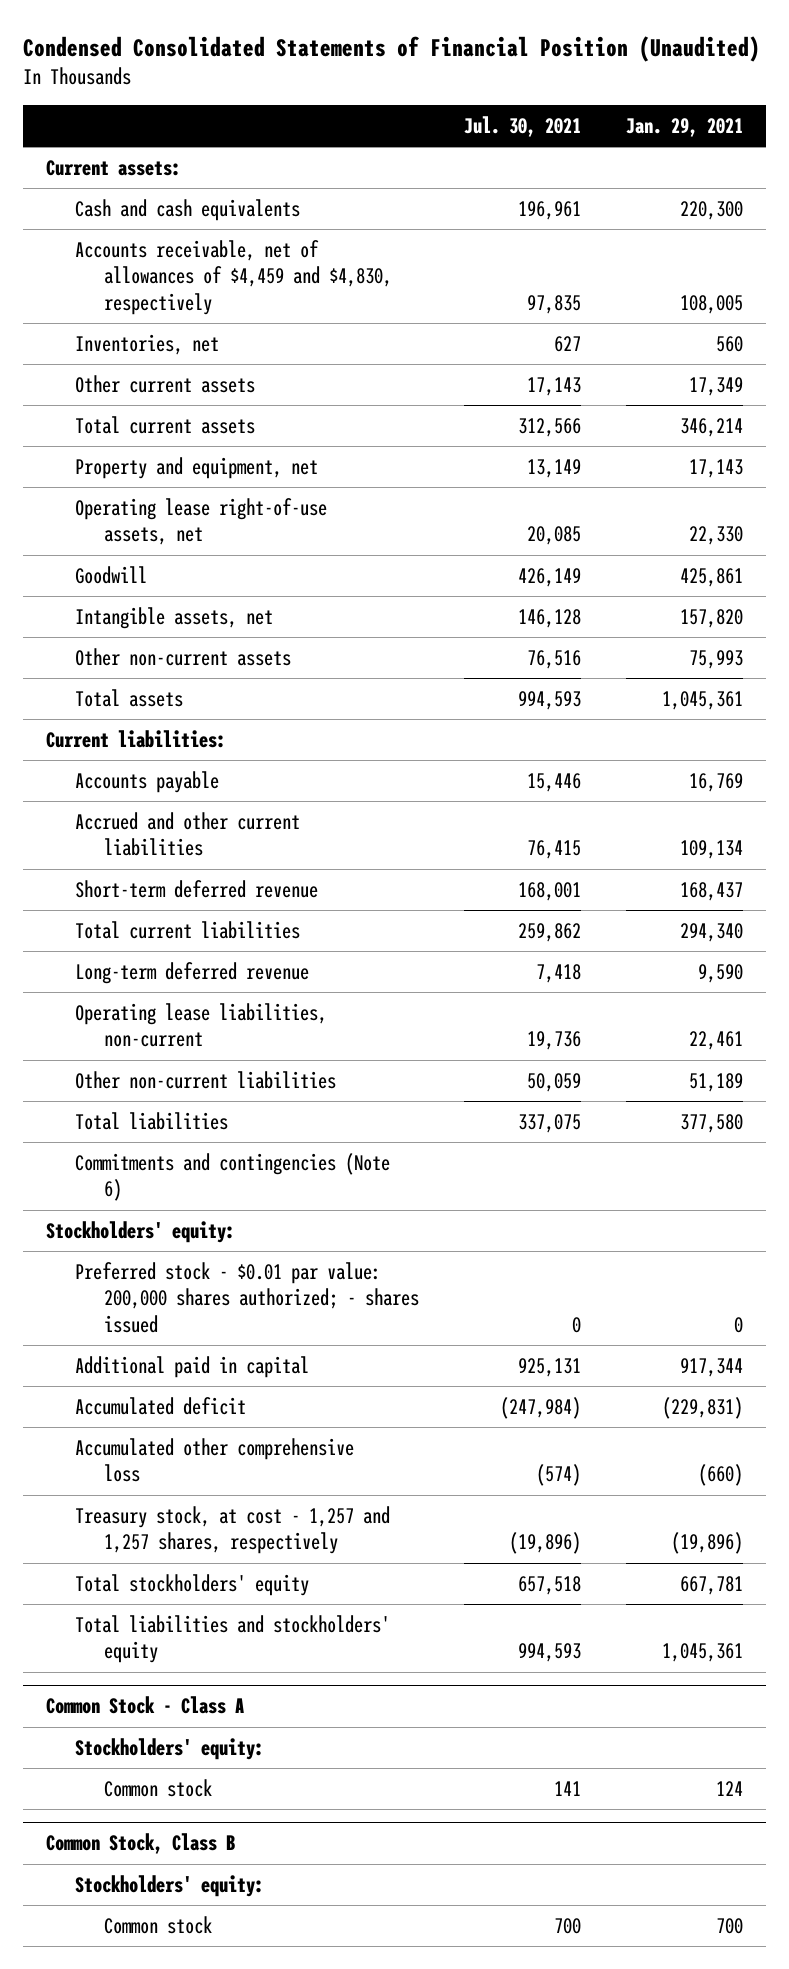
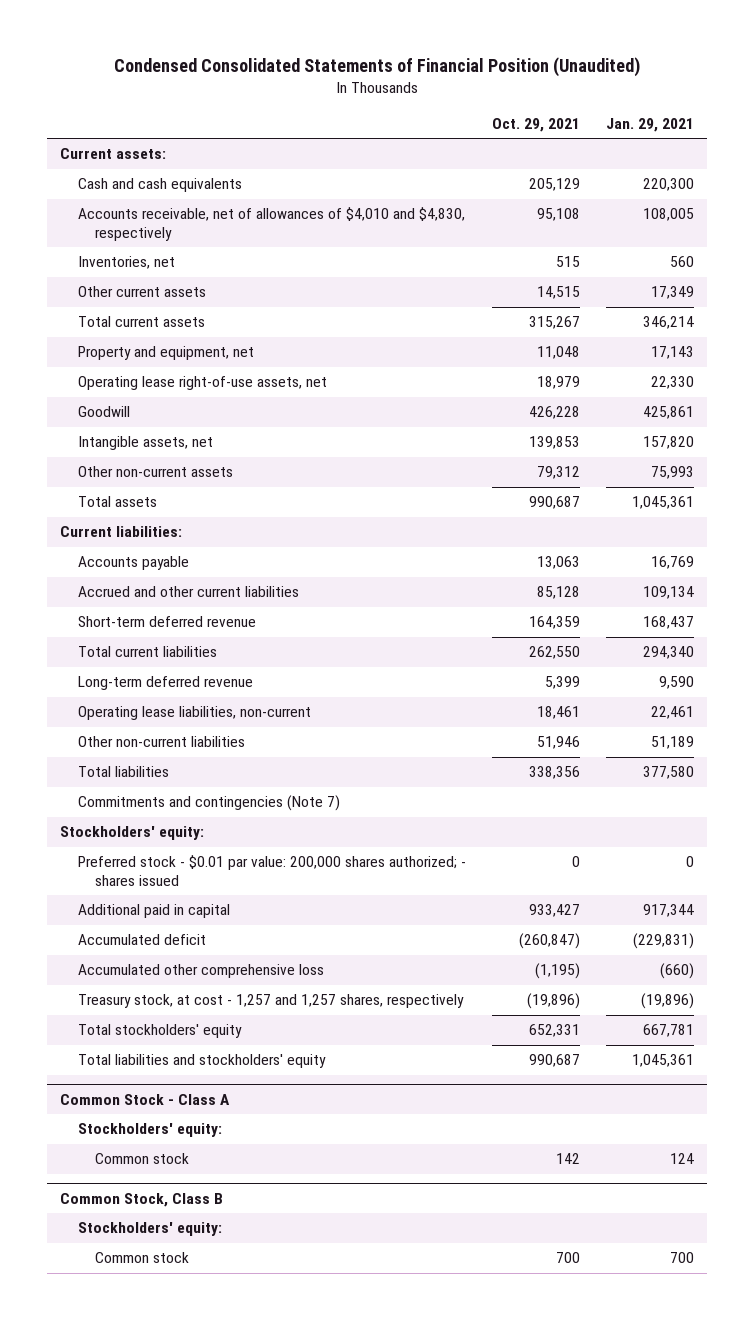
- | Jul. 30, 2021 | Jan. 29, 2021
+ | Oct. 29, 2021 | Jan. 29, 2021
- Accounts receivable, net of allowances of $4,459 and $4,830, respectively | 97,835 | 108,005
+ Accounts receivable, net of allowances of $4,010 and $4,830, respectively | 95,108 | 108,005
- Commitments and contingencies (Note 6)
+ Commitments and contingencies (Note 7)

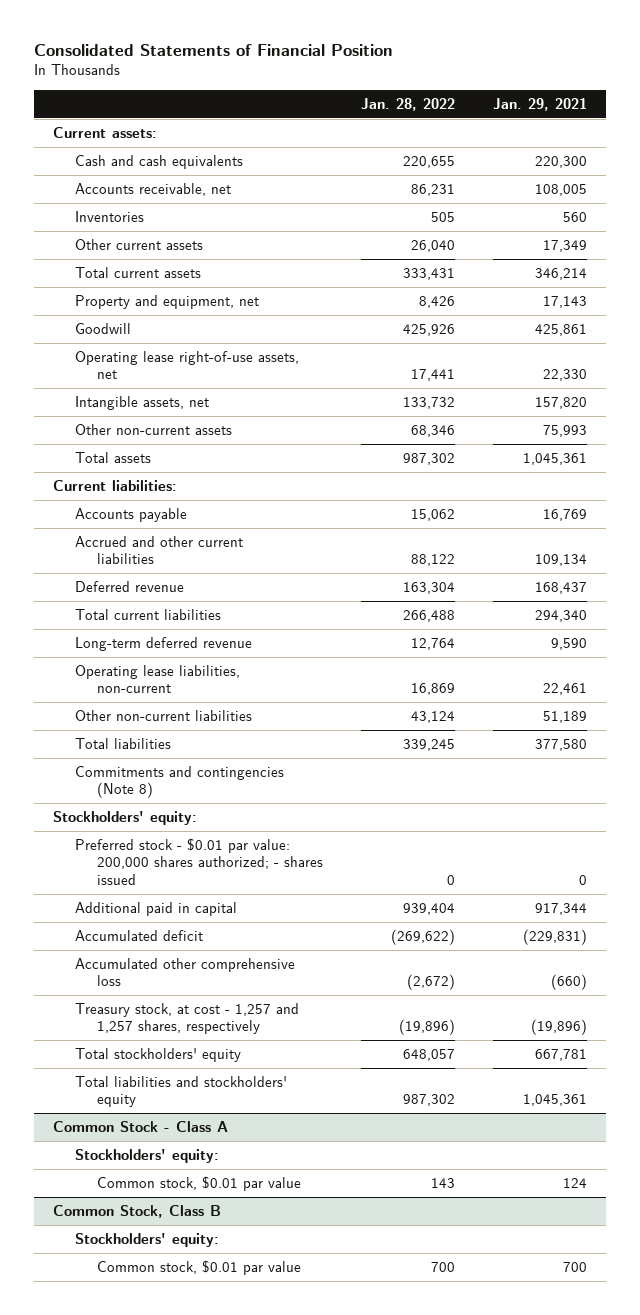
- Condensed Consolidated Statements of Financial Position (Unaudited)
+ Consolidated Statements of Financial Position
- | Oct. 29, 2021 | Jan. 29, 2021
+ | Jan. 28, 2022 | Jan. 29, 2021
- Accounts receivable, net of allowances of $4,010 and $4,830, respectively | 95,108 | 108,005
- Inventories, net | 515 | 560
+ Accounts receivable, net | 86,231 | 108,005
+ Inventories | 505 | 560
moved down: Operating lease right-of-use assets, net | 17,441 | 22,330
- Short-term deferred revenue | 164,359 | 168,437
+ Deferred revenue | 163,304 | 168,437
- Commitments and contingencies (Note 7)
+ Commitments and contingencies (Note 8)
@ Common Stock - Class A
- Common stock | 142 | 124
+ Common stock, $0.01 par value | 143 | 124
@ Common Stock, Class B
- Common stock | 700 | 700
+ Common stock, $0.01 par value | 700 | 700

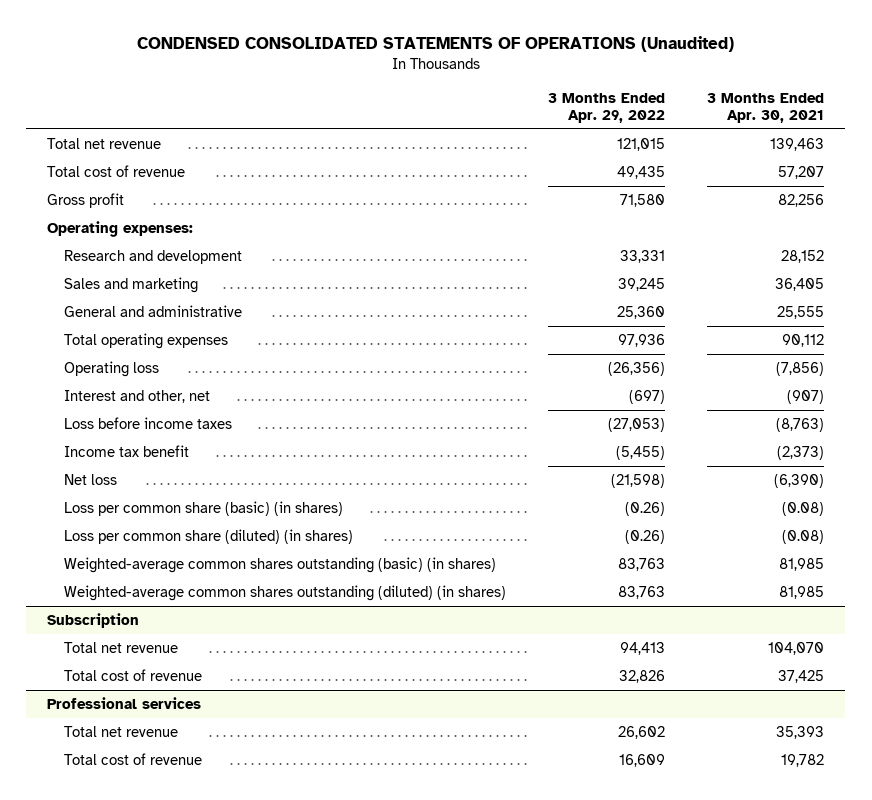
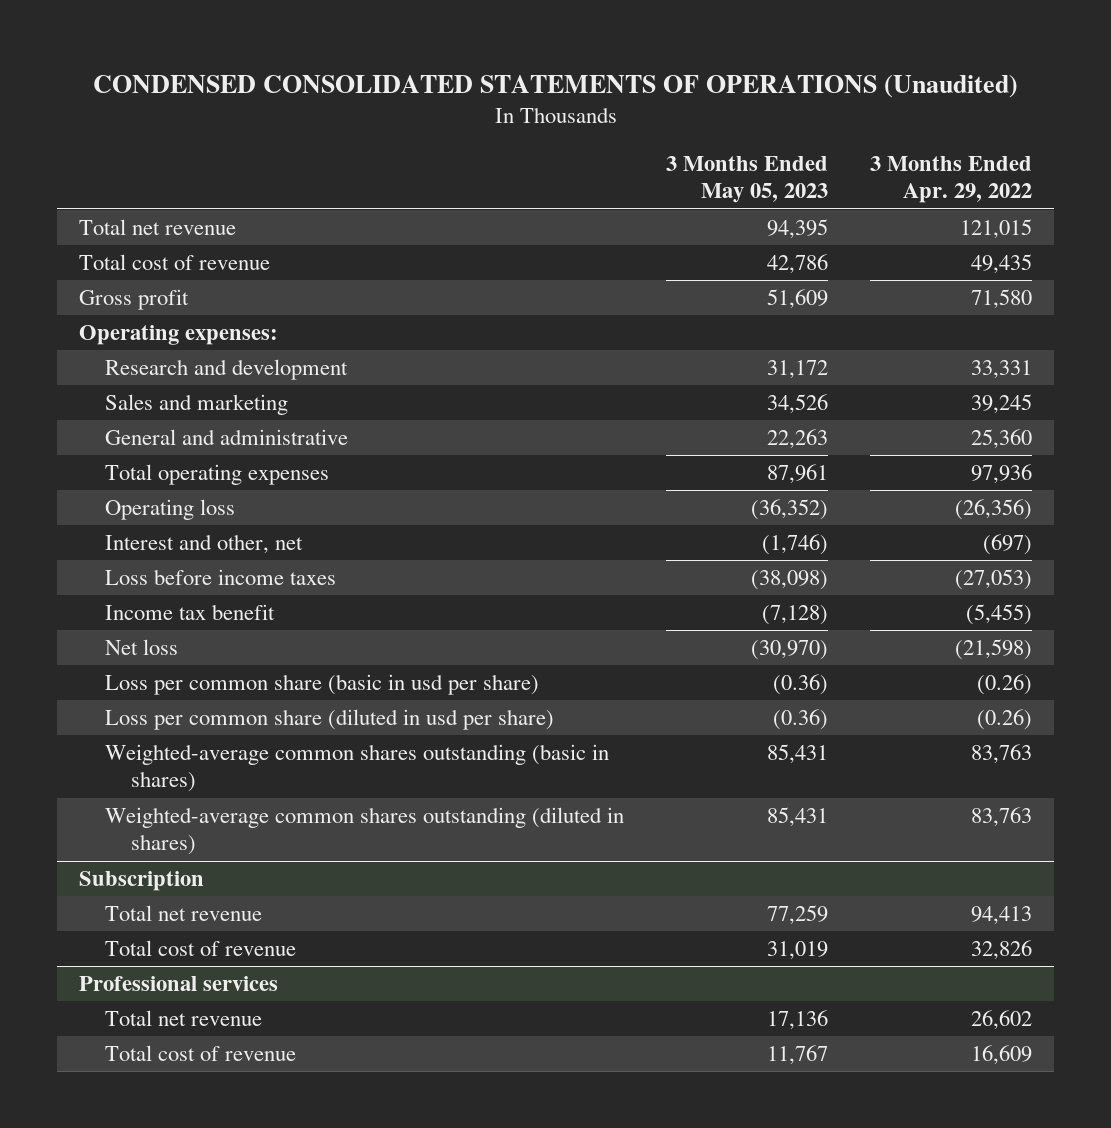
- | 3 Months Ended Apr. 29, 2022 | 3 Months Ended Apr. 30, 2021
+ | 3 Months Ended May 05, 2023 | 3 Months Ended Apr. 29, 2022
- Loss per common share (basic) (in shares) | (0.26) | (0.08)
- Loss per common share (diluted) (in shares) | (0.26) | (0.08)
- Weighted-average common shares outstanding (basic) (in shares) | 83,763 | 81,985
- Weighted-average common shares outstanding (diluted) (in shares) | 83,763 | 81,985
+ Loss per common share (basic in usd per share) | (0.36) | (0.26)
+ Loss per common share (diluted in usd per share) | (0.36) | (0.26)
+ Weighted-average common shares outstanding (basic in shares) | 85,431 | 83,763
+ Weighted-average common shares outstanding (diluted in shares) | 85,431 | 83,763

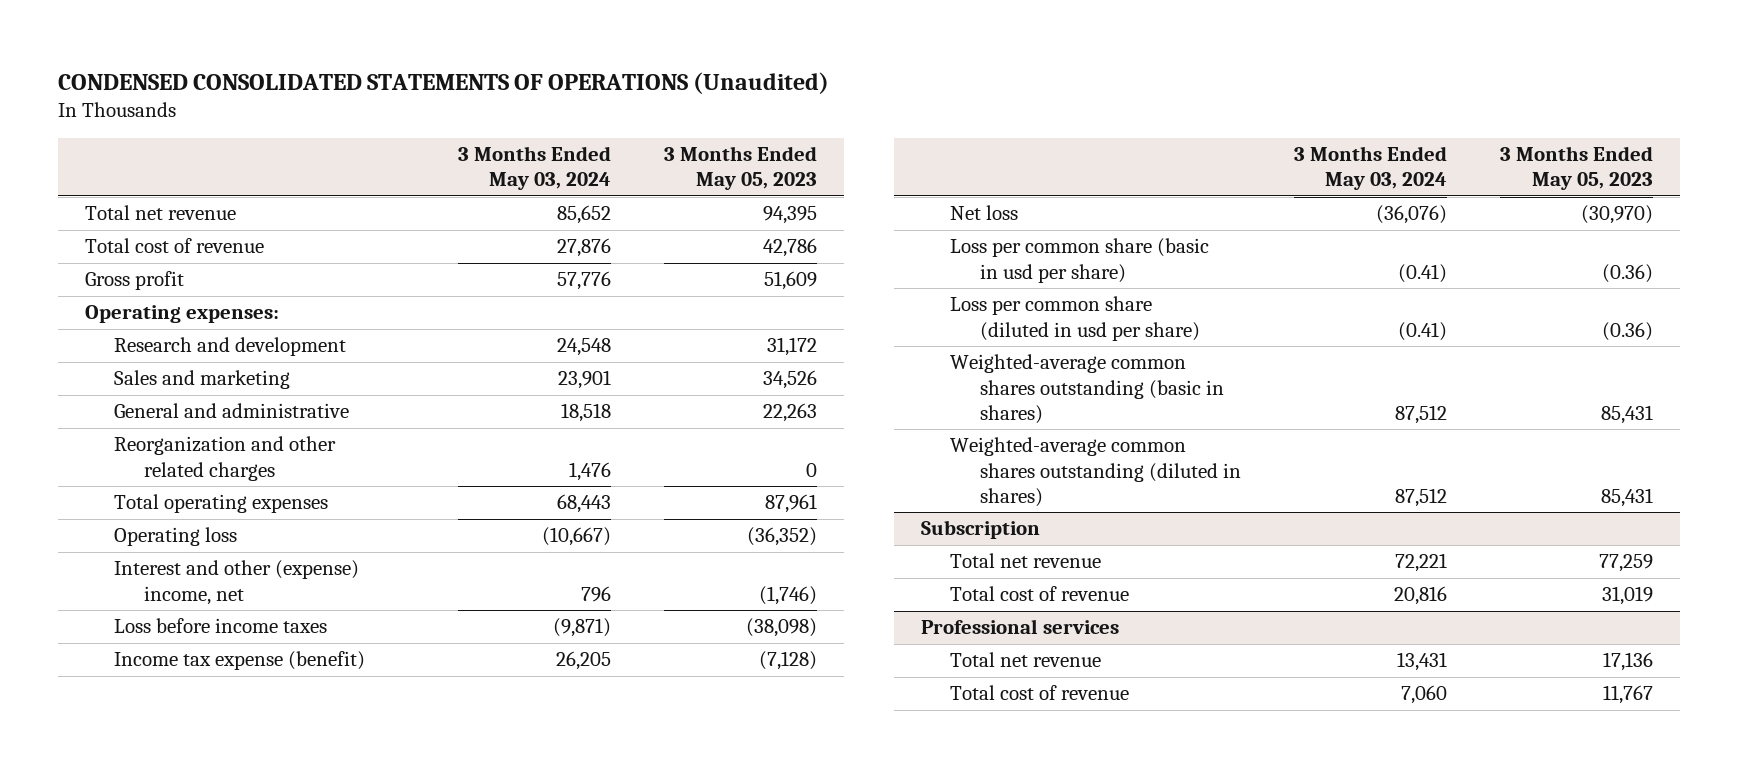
- | 3 Months Ended May 05, 2023 | 3 Months Ended Apr. 29, 2022
+ | 3 Months Ended May 03, 2024 | 3 Months Ended May 05, 2023
+ Reorganization and other related charges | 1,476 | 0
- Interest and other, net | (1,746) | (697)
+ Interest and other (expense) income, net | 796 | (1,746)
- Income tax benefit | (7,128) | (5,455)
+ Income tax expense (benefit) | 26,205 | (7,128)

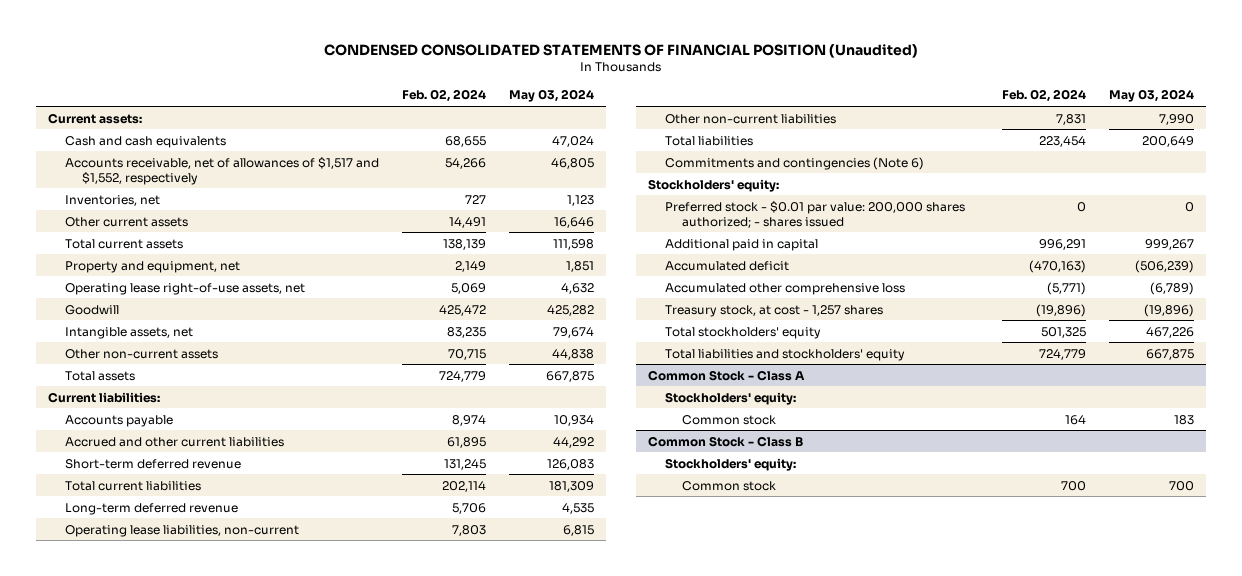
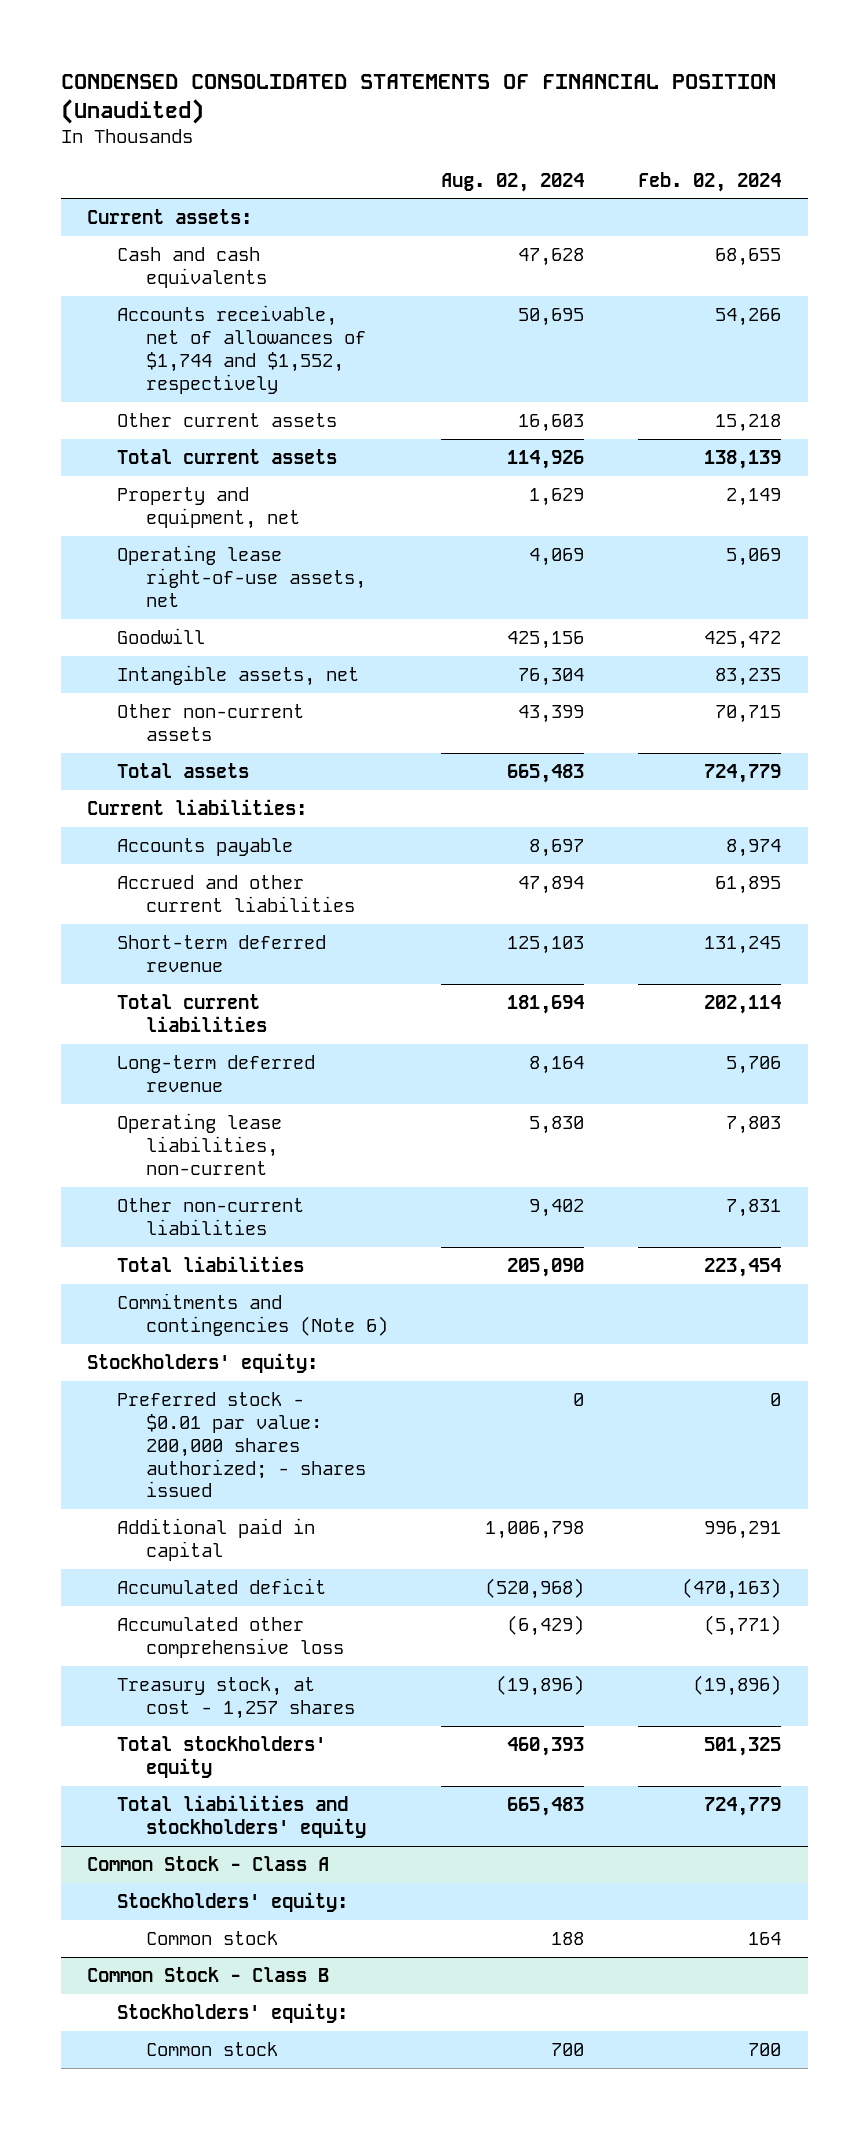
- | Feb. 02, 2024 | May 03, 2024
+ | Aug. 02, 2024 | Feb. 02, 2024
- Accounts receivable, net of allowances of $1,517 and $1,552, respectively | 54,266 | 46,805
- Inventories, net | 727 | 1,123
- Other current assets | 14,491 | 16,646
+ Accounts receivable, net of allowances of $1,744 and $1,552, respectively | 50,695 | 54,266
+ Other current assets | 16,603 | 15,218

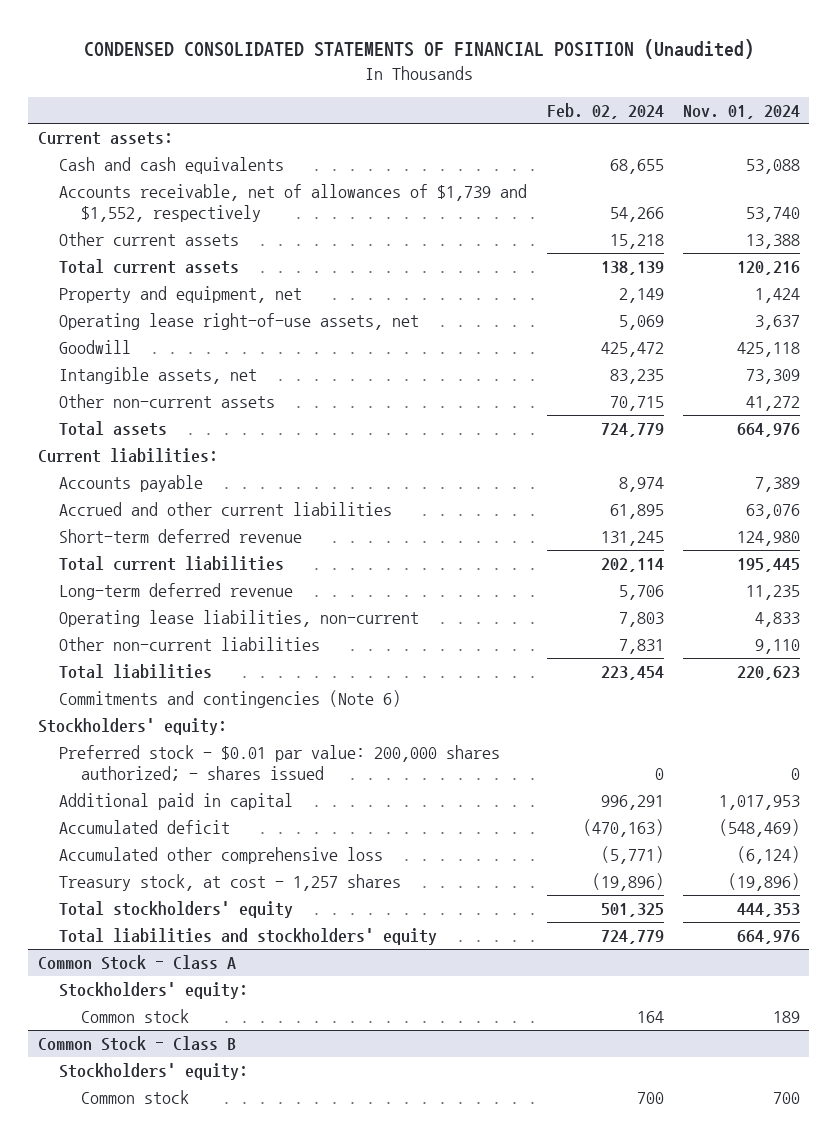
- | Aug. 02, 2024 | Feb. 02, 2024
+ | Feb. 02, 2024 | Nov. 01, 2024
- Accounts receivable, net of allowances of $1,744 and $1,552, respectively | 50,695 | 54,266
+ Accounts receivable, net of allowances of $1,739 and $1,552, respectively | 54,266 | 53,740

